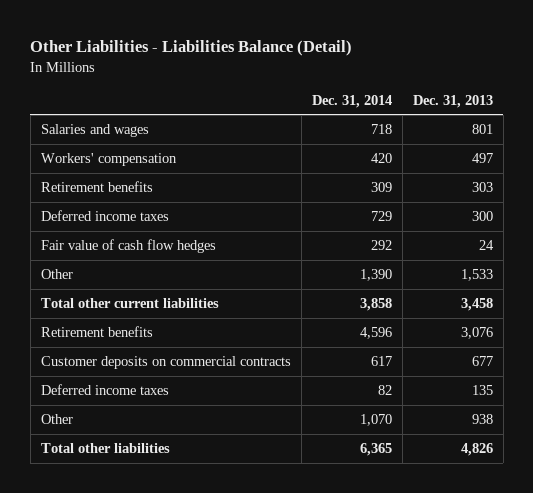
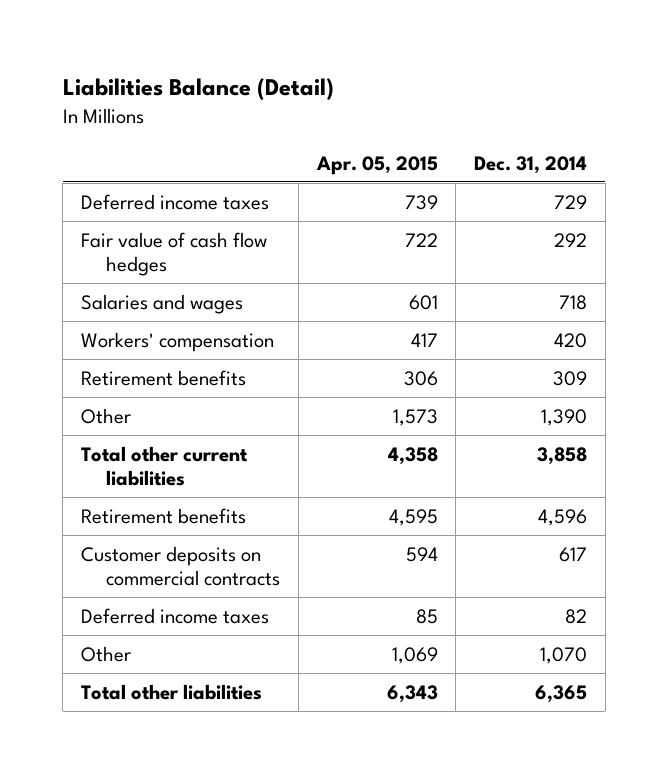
- Other Liabilities - Liabilities Balance (Detail)
+ Liabilities Balance (Detail)
- | Dec. 31, 2014 | Dec. 31, 2013
+ | Apr. 05, 2015 | Dec. 31, 2014
moved up: Deferred income taxes | 739 | 729
moved up: Fair value of cash flow hedges | 722 | 292

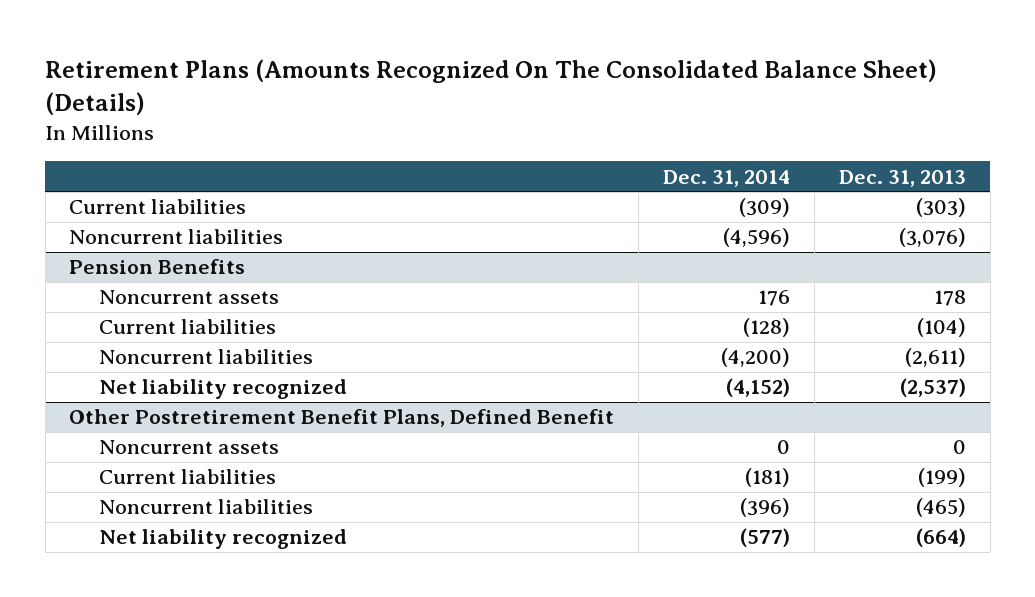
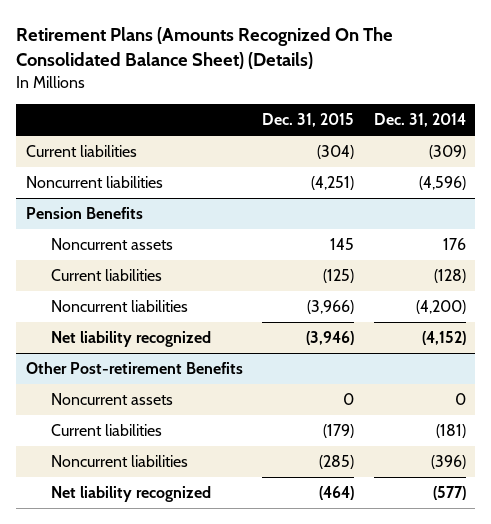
- | Dec. 31, 2014 | Dec. 31, 2013
+ | Dec. 31, 2015 | Dec. 31, 2014
- Other Postretirement Benefit Plans, Defined Benefit
+ Other Post-retirement Benefits

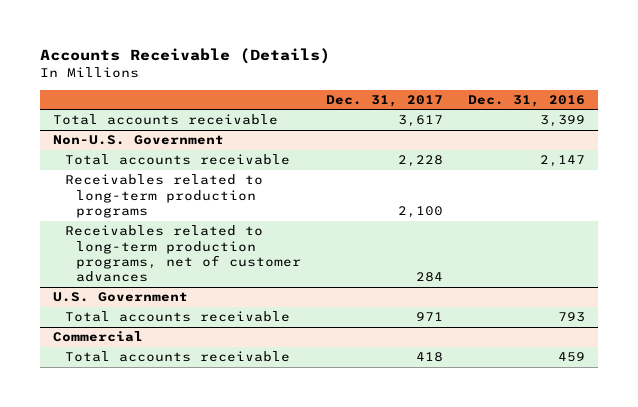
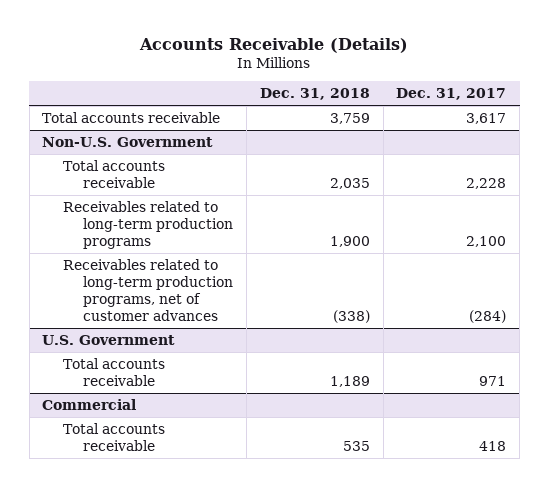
- | Dec. 31, 2017 | Dec. 31, 2016
+ | Dec. 31, 2018 | Dec. 31, 2017
@ Non-U.S. Government
- Receivables related to long-term production programs, net of customer advances | 284 |
+ Receivables related to long-term production programs, net of customer advances | (338) | (284)

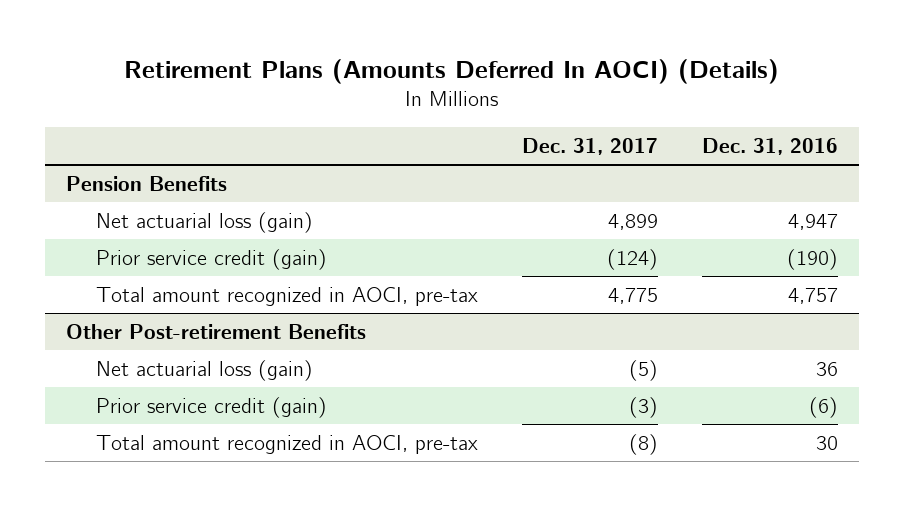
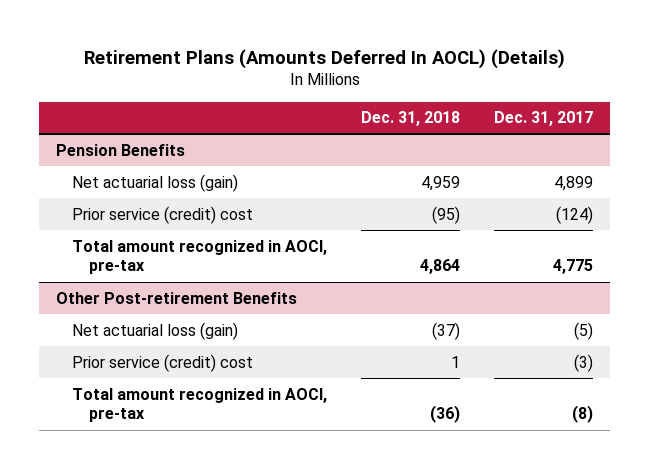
- Retirement Plans (Amounts Deferred In AOCI) (Details)
+ Retirement Plans (Amounts Deferred In AOCL) (Details)
- | Dec. 31, 2017 | Dec. 31, 2016
+ | Dec. 31, 2018 | Dec. 31, 2017
@ Pension Benefits
- Prior service credit (gain) | (124) | (190)
+ Prior service (credit) cost | (95) | (124)
@ Other Post-retirement Benefits
- Prior service credit (gain) | (3) | (6)
+ Prior service (credit) cost | 1 | (3)

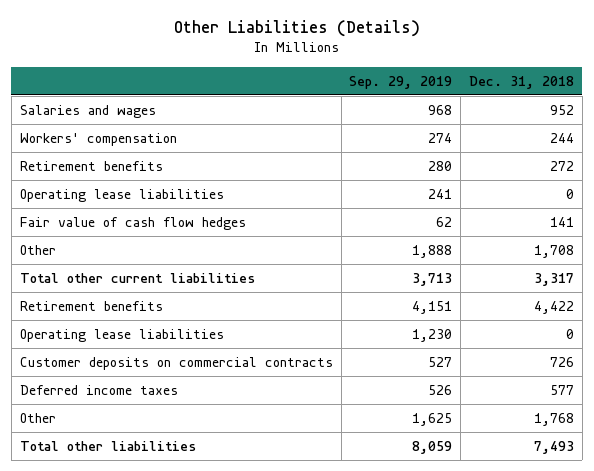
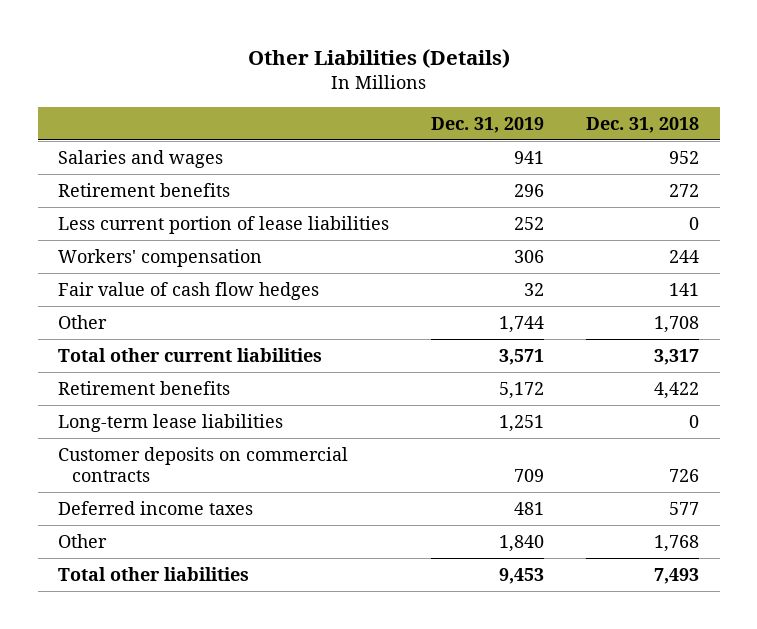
- | Sep. 29, 2019 | Dec. 31, 2018
+ | Dec. 31, 2019 | Dec. 31, 2018
- Operating lease liabilities | 241 | 0
+ Less current portion of lease liabilities | 252 | 0
moved down: Workers' compensation | 306 | 244
- Operating lease liabilities | 1,230 | 0
+ Long-term lease liabilities | 1,251 | 0

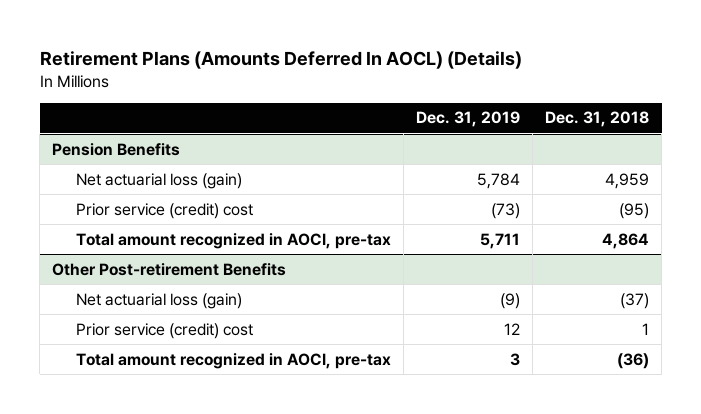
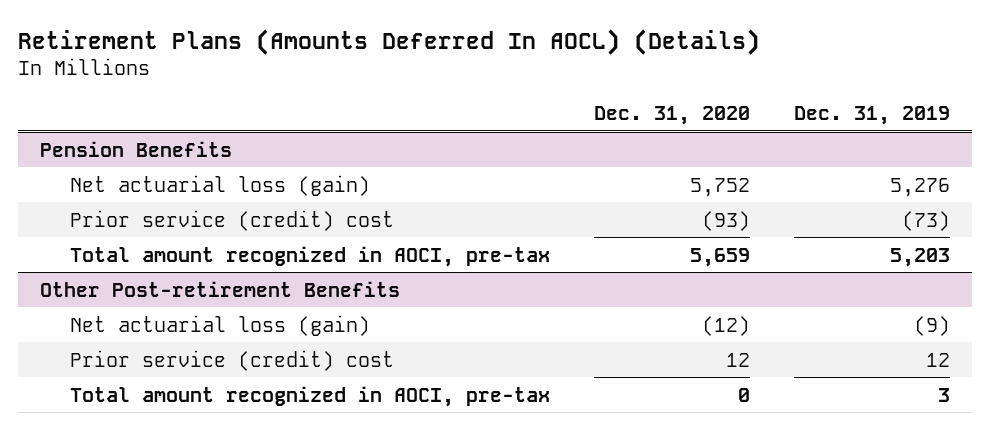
- | Dec. 31, 2019 | Dec. 31, 2018
+ | Dec. 31, 2020 | Dec. 31, 2019
@ Pension Benefits
- Net actuarial loss (gain) | 5,784 | 4,959
+ Net actuarial loss (gain) | 5,752 | 5,276
- Total amount recognized in AOCI, pre-tax | 5,711 | 4,864
+ Total amount recognized in AOCI, pre-tax | 5,659 | 5,203

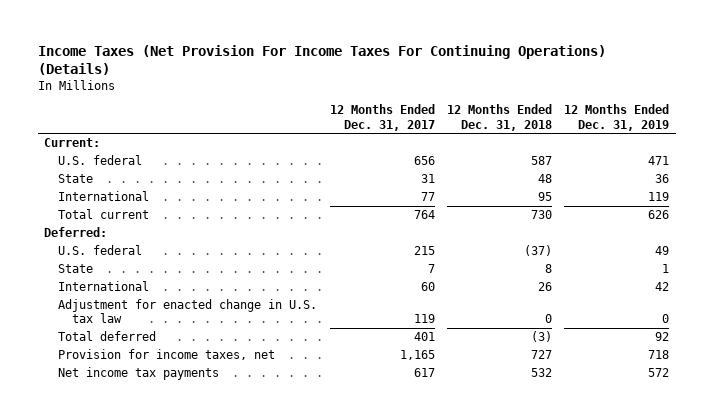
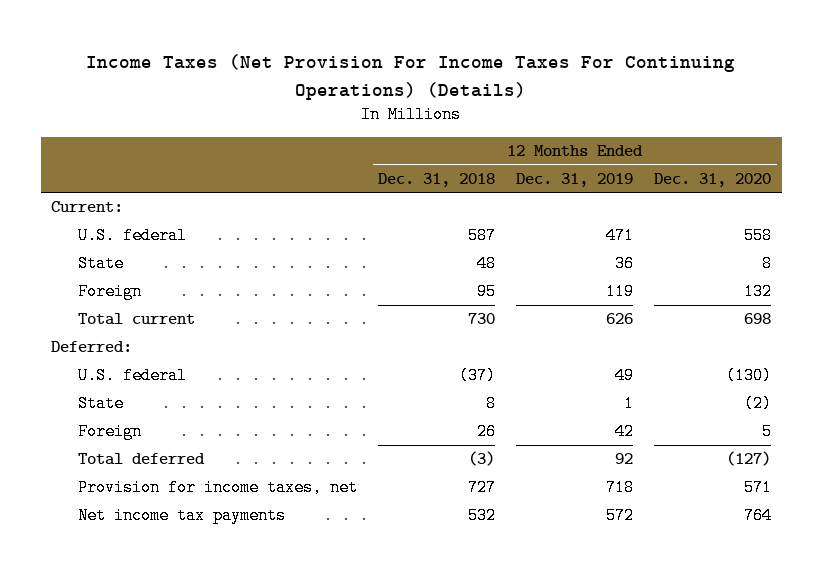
- | 12 Months Ended Dec. 31, 2017 | 12 Months Ended Dec. 31, 2018 | 12 Months Ended Dec. 31, 2019
+ | 12 Months Ended Dec. 31, 2018 | 12 Months Ended Dec. 31, 2019 | 12 Months Ended Dec. 31, 2020
- International | 77 | 95 | 119
+ Foreign | 95 | 119 | 132
- International | 60 | 26 | 42
- Adjustment for enacted change in U.S. tax law | 119 | 0 | 0
+ Foreign | 26 | 42 | 5

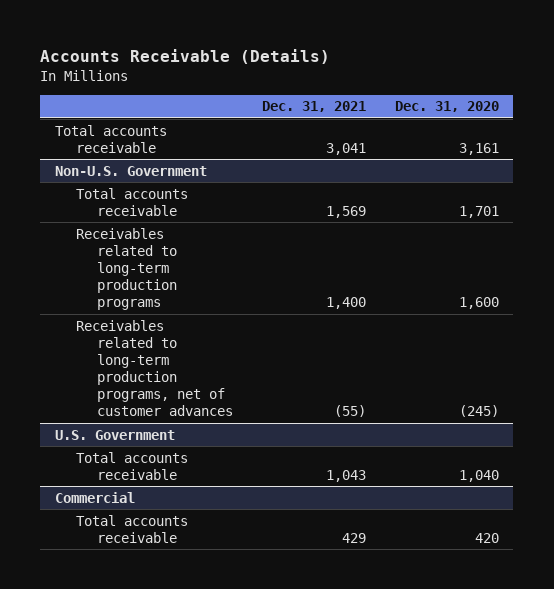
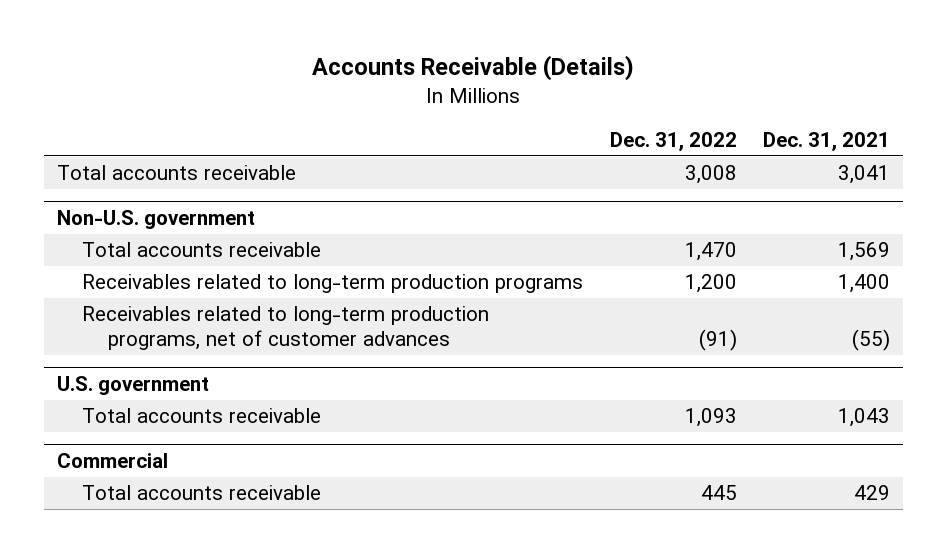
- | Dec. 31, 2021 | Dec. 31, 2020
+ | Dec. 31, 2022 | Dec. 31, 2021
- Non-U.S. Government
+ Non-U.S. government
- U.S. Government
+ U.S. government

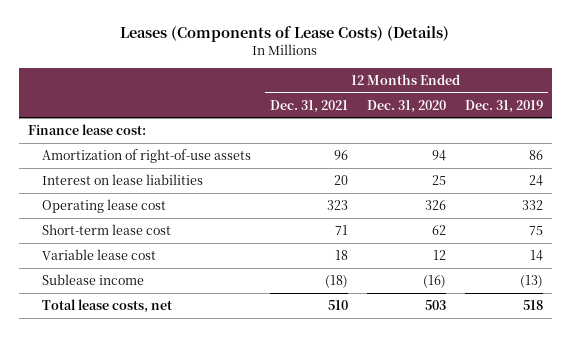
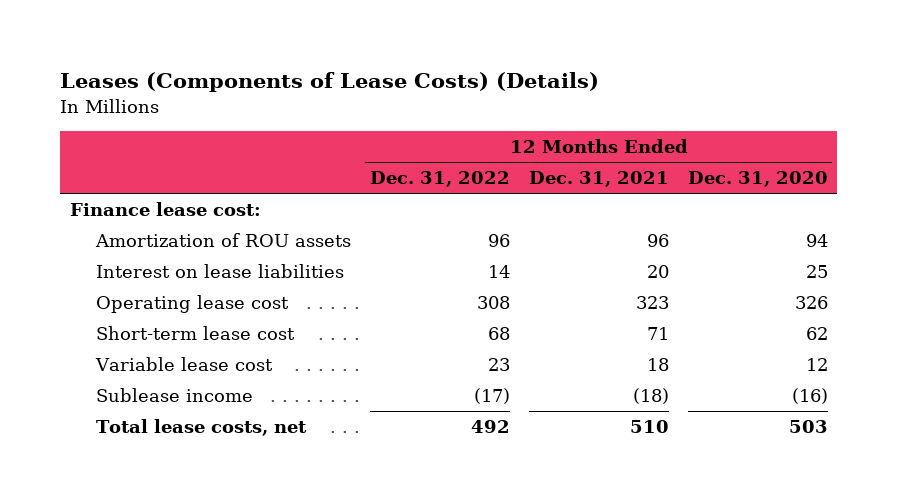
- | 12 Months Ended Dec. 31, 2021 | 12 Months Ended Dec. 31, 2020 | 12 Months Ended Dec. 31, 2019
+ | 12 Months Ended Dec. 31, 2022 | 12 Months Ended Dec. 31, 2021 | 12 Months Ended Dec. 31, 2020
- Amortization of right-of-use assets | 96 | 94 | 86
+ Amortization of ROU assets | 96 | 96 | 94

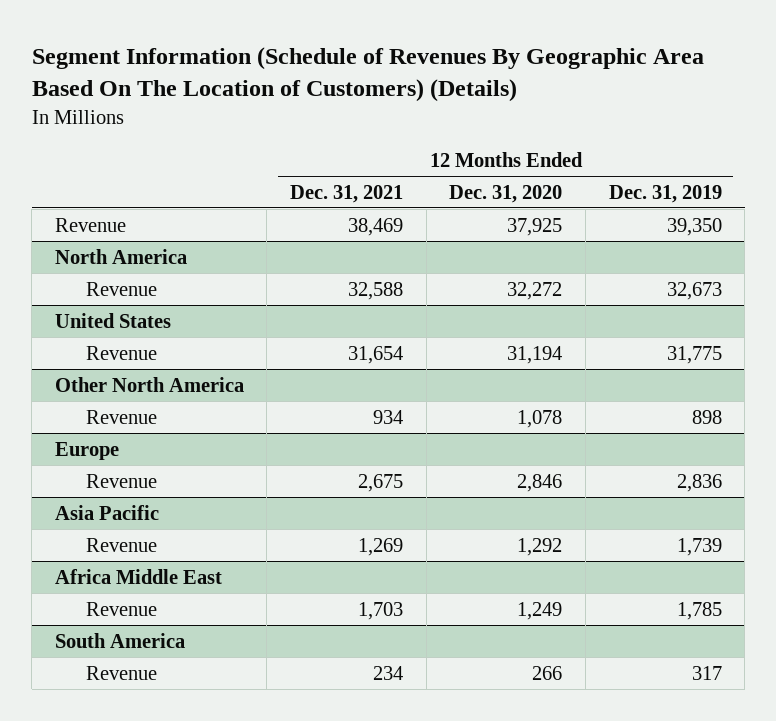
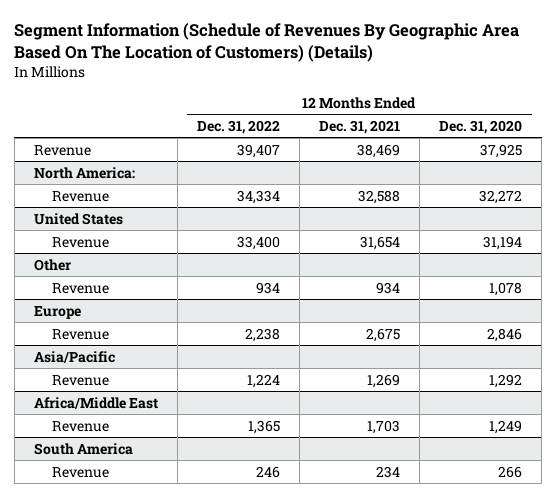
- | 12 Months Ended Dec. 31, 2021 | 12 Months Ended Dec. 31, 2020 | 12 Months Ended Dec. 31, 2019
+ | 12 Months Ended Dec. 31, 2022 | 12 Months Ended Dec. 31, 2021 | 12 Months Ended Dec. 31, 2020
- North America
+ North America:
- Other North America
+ Other
- Asia Pacific
+ Asia/Pacific
- Africa Middle East
+ Africa/Middle East

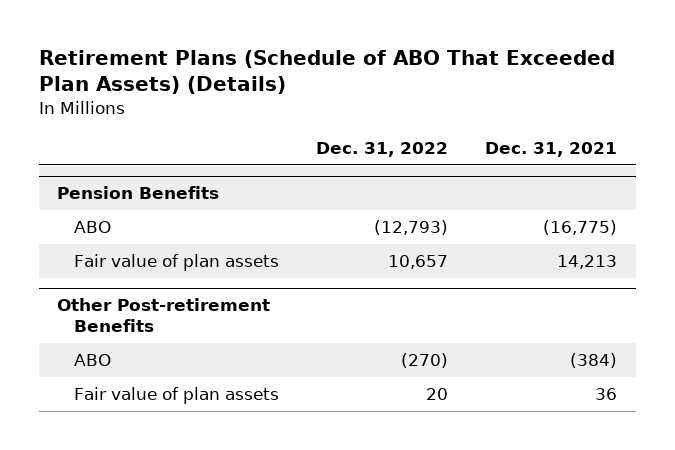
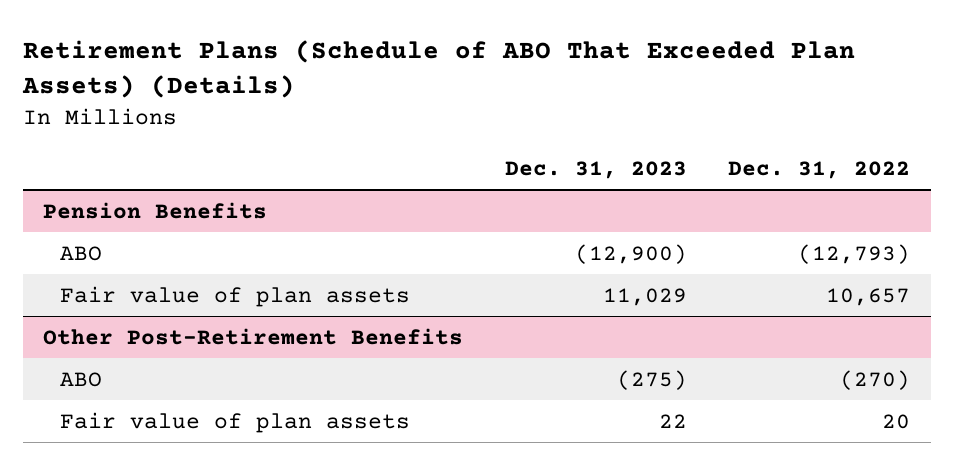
- | Dec. 31, 2022 | Dec. 31, 2021
+ | Dec. 31, 2023 | Dec. 31, 2022
- Other Post-retirement Benefits
+ Other Post-Retirement Benefits

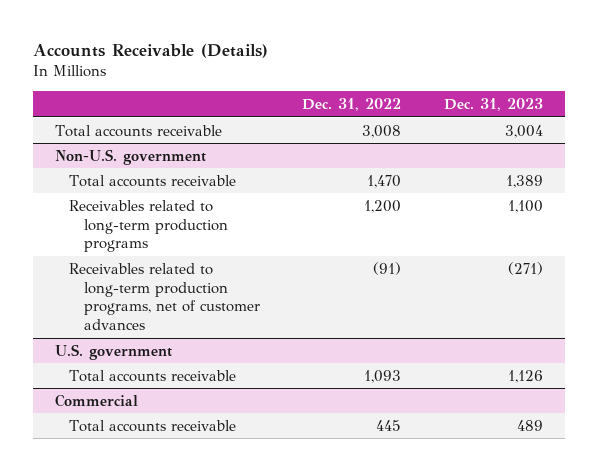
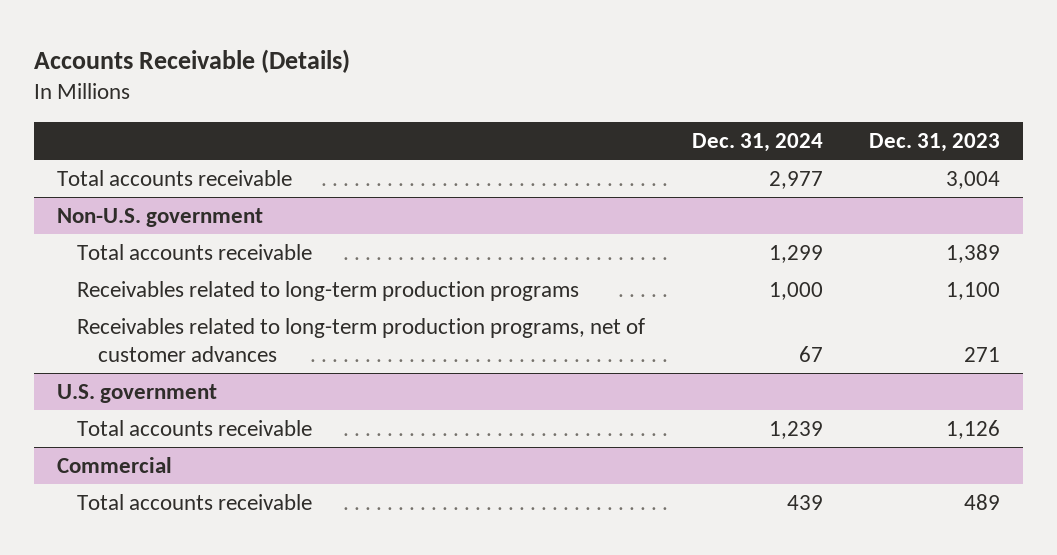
- | Dec. 31, 2022 | Dec. 31, 2023
+ | Dec. 31, 2024 | Dec. 31, 2023
@ Non-U.S. government
- Receivables related to long-term production programs, net of customer advances | (91) | (271)
+ Receivables related to long-term production programs, net of customer advances | 67 | 271

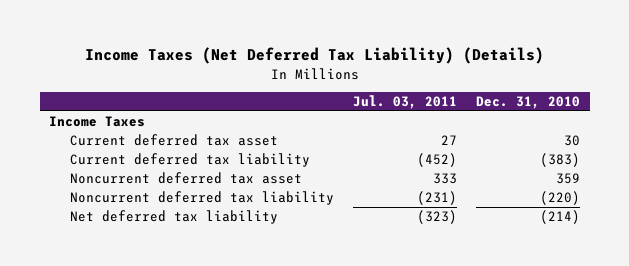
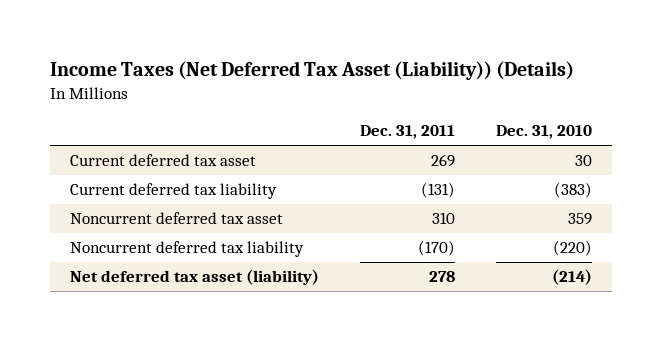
- Income Taxes (Net Deferred Tax Liability) (Details)
+ Income Taxes (Net Deferred Tax Asset (Liability)) (Details)
- | Jul. 03, 2011 | Dec. 31, 2010
+ | Dec. 31, 2011 | Dec. 31, 2010
- Income Taxes
- Net deferred tax liability | (323) | (214)
+ Net deferred tax asset (liability) | 278 | (214)

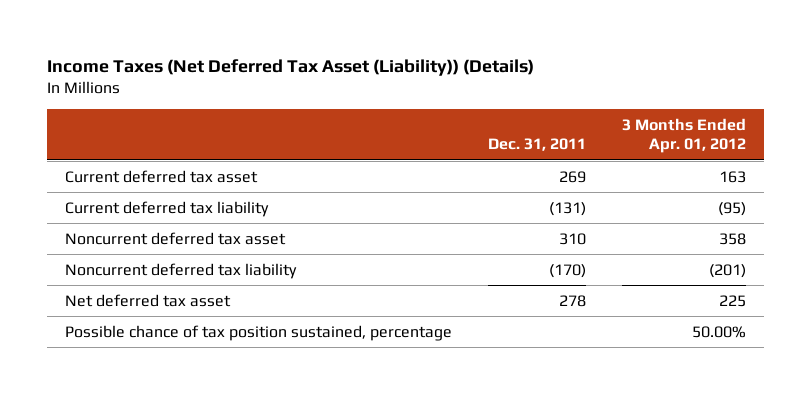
- | Dec. 31, 2011 | Dec. 31, 2010
+ | Dec. 31, 2011 | 3 Months Ended Apr. 01, 2012
- Net deferred tax asset (liability) | 278 | (214)
+ Net deferred tax asset | 278 | 225
+ Possible chance of tax position sustained, percentage | | 50.00%

